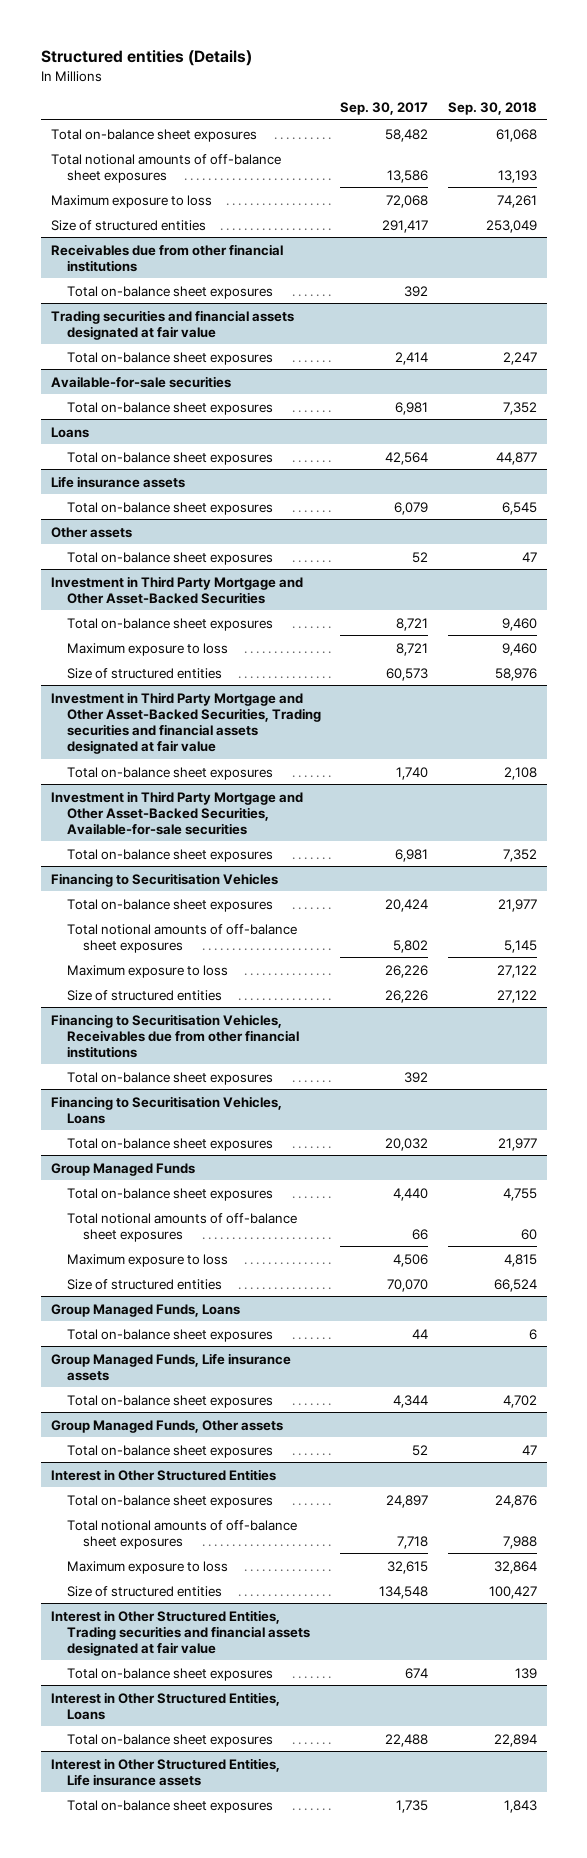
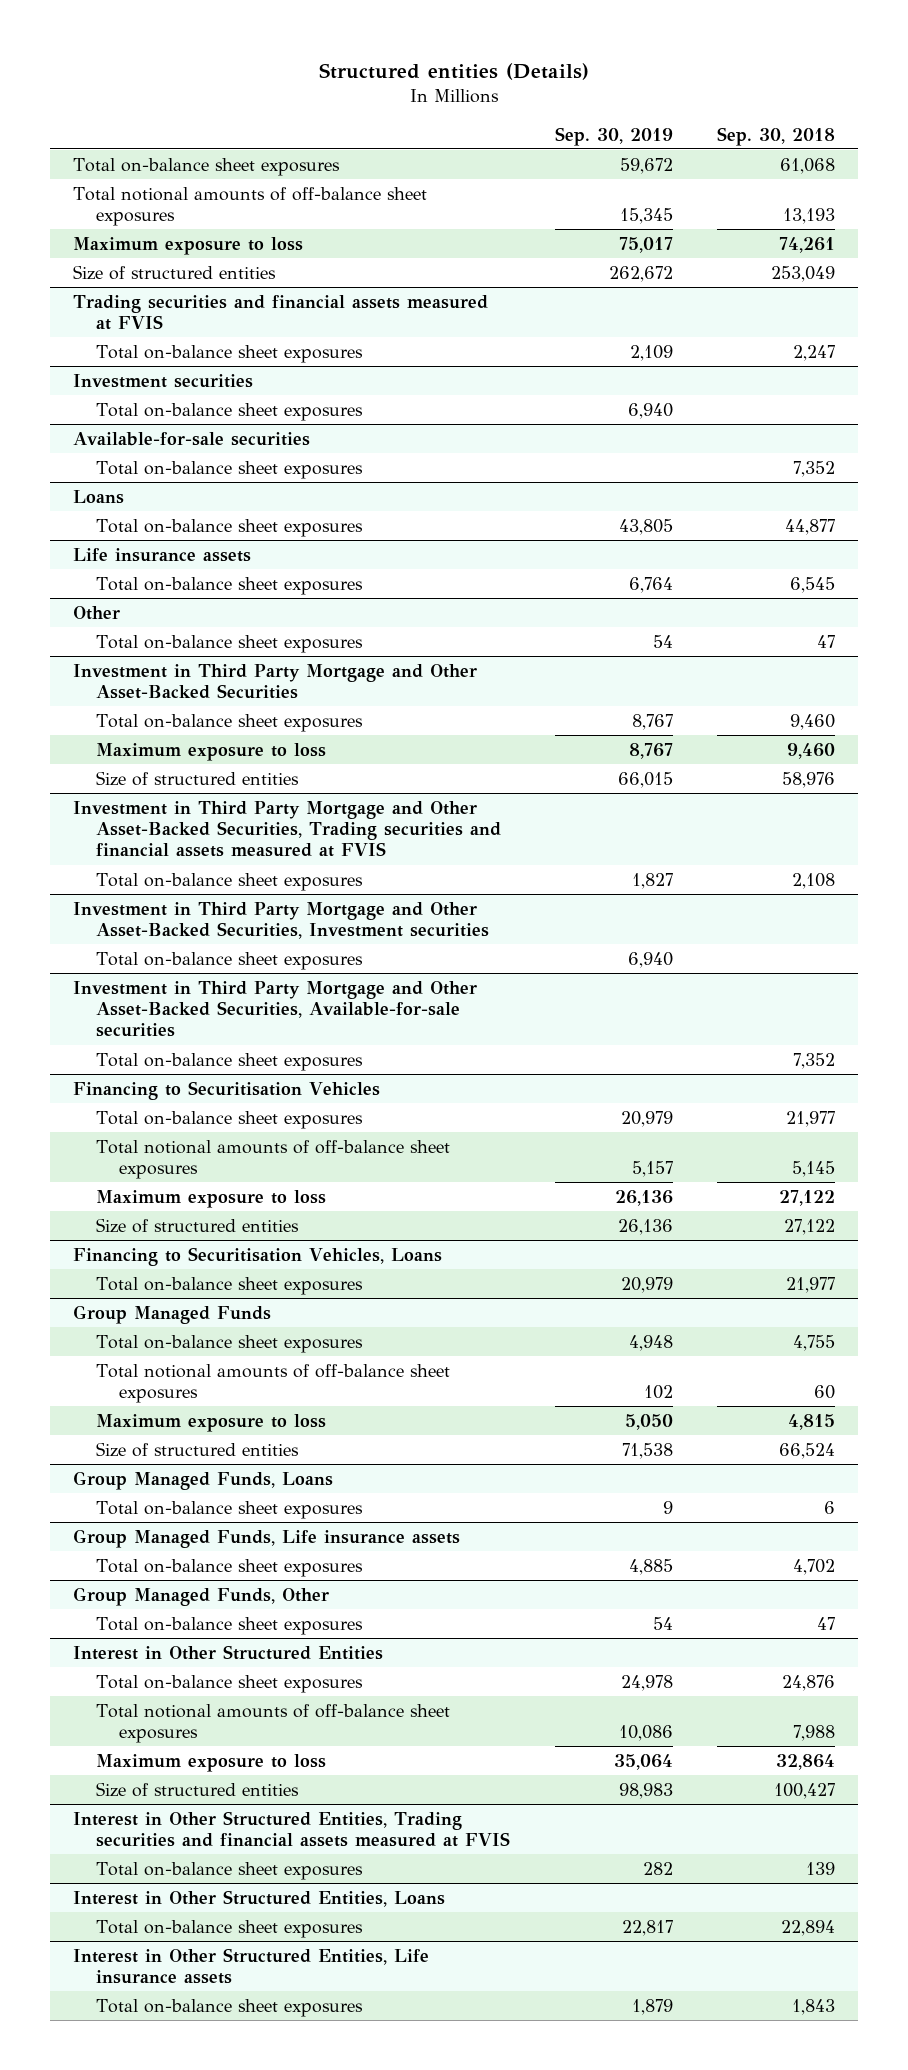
- | Sep. 30, 2017 | Sep. 30, 2018
+ | Sep. 30, 2019 | Sep. 30, 2018
- Receivables due from other financial institutions
- Total on-balance sheet exposures | 392 |
- Trading securities and financial assets designated at fair value
+ Trading securities and financial assets measured at FVIS
+ Investment securities
+ Total on-balance sheet exposures | 6,940 |
- Other assets
+ Other
- Investment in Third Party Mortgage and Other Asset-Backed Securities, Trading securities and financial assets designated at fair value
+ Investment in Third Party Mortgage and Other Asset-Backed Securities, Trading securities and financial assets measured at FVIS
+ Investment in Third Party Mortgage and Other Asset-Backed Securities, Investment securities
+ Total on-balance sheet exposures | 6,940 |
- Financing to Securitisation Vehicles, Receivables due from other financial institutions
- Total on-balance sheet exposures | 392 |
- Group Managed Funds, Other assets
+ Group Managed Funds, Other
- Interest in Other Structured Entities, Trading securities and financial assets designated at fair value
+ Interest in Other Structured Entities, Trading securities and financial assets measured at FVIS

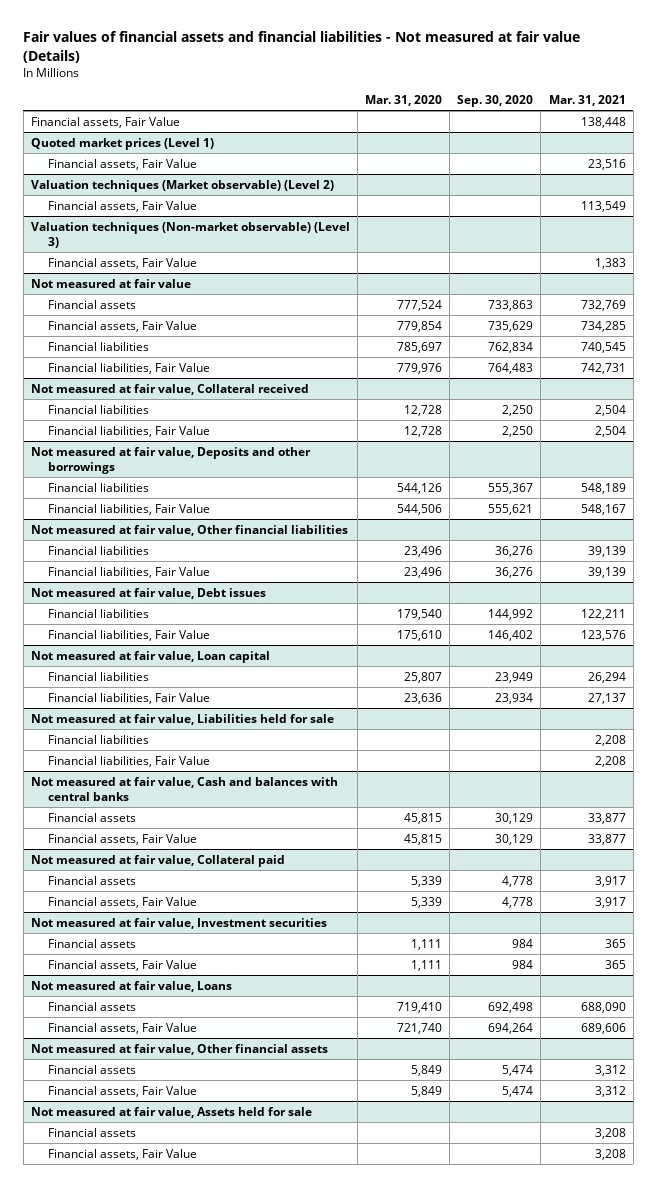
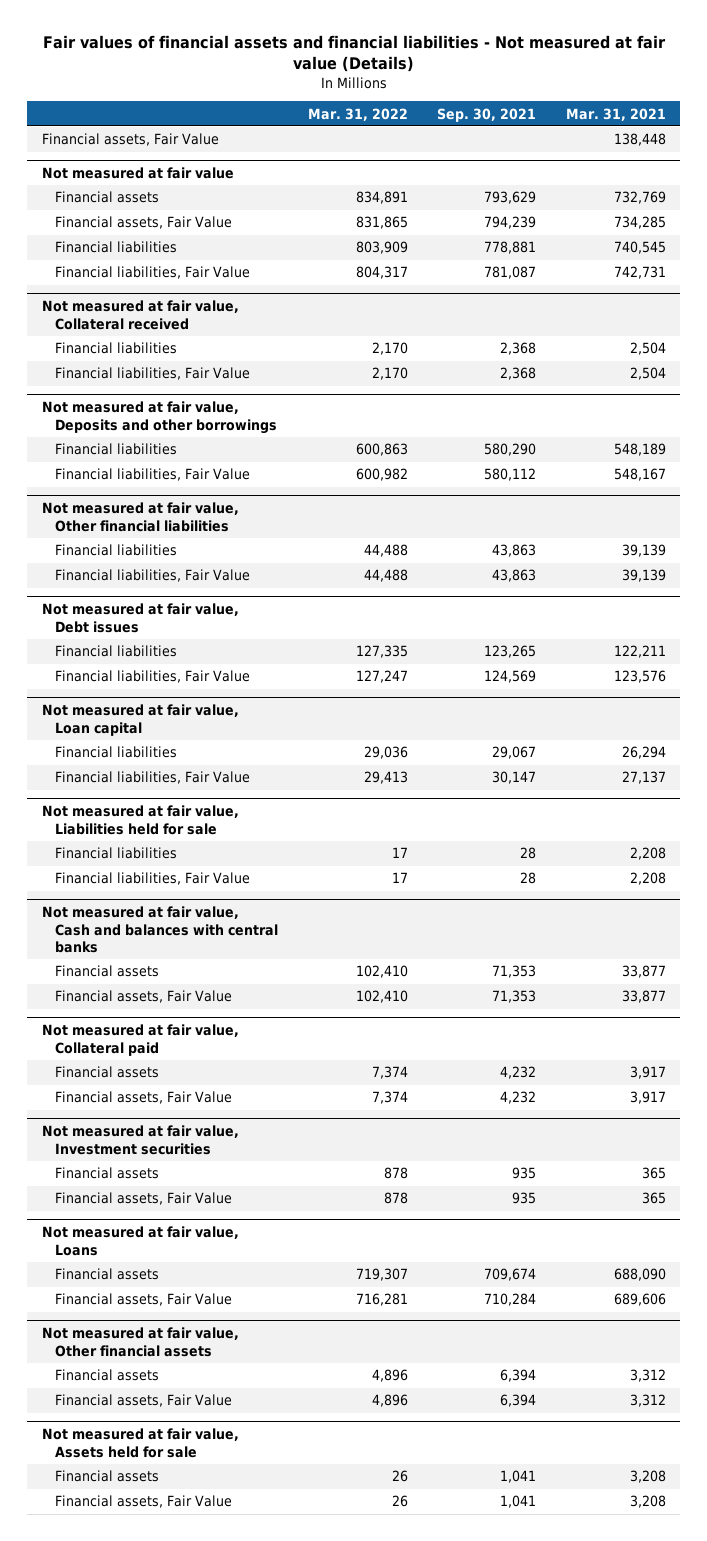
- | Mar. 31, 2020 | Sep. 30, 2020 | Mar. 31, 2021
+ | Mar. 31, 2022 | Sep. 30, 2021 | Mar. 31, 2021
- Quoted market prices (Level 1)
- Financial assets, Fair Value | | | 23,516
- Valuation techniques (Market observable) (Level 2)
- Financial assets, Fair Value | | | 113,549
- Valuation techniques (Non-market observable) (Level 3)
- Financial assets, Fair Value | | | 1,383

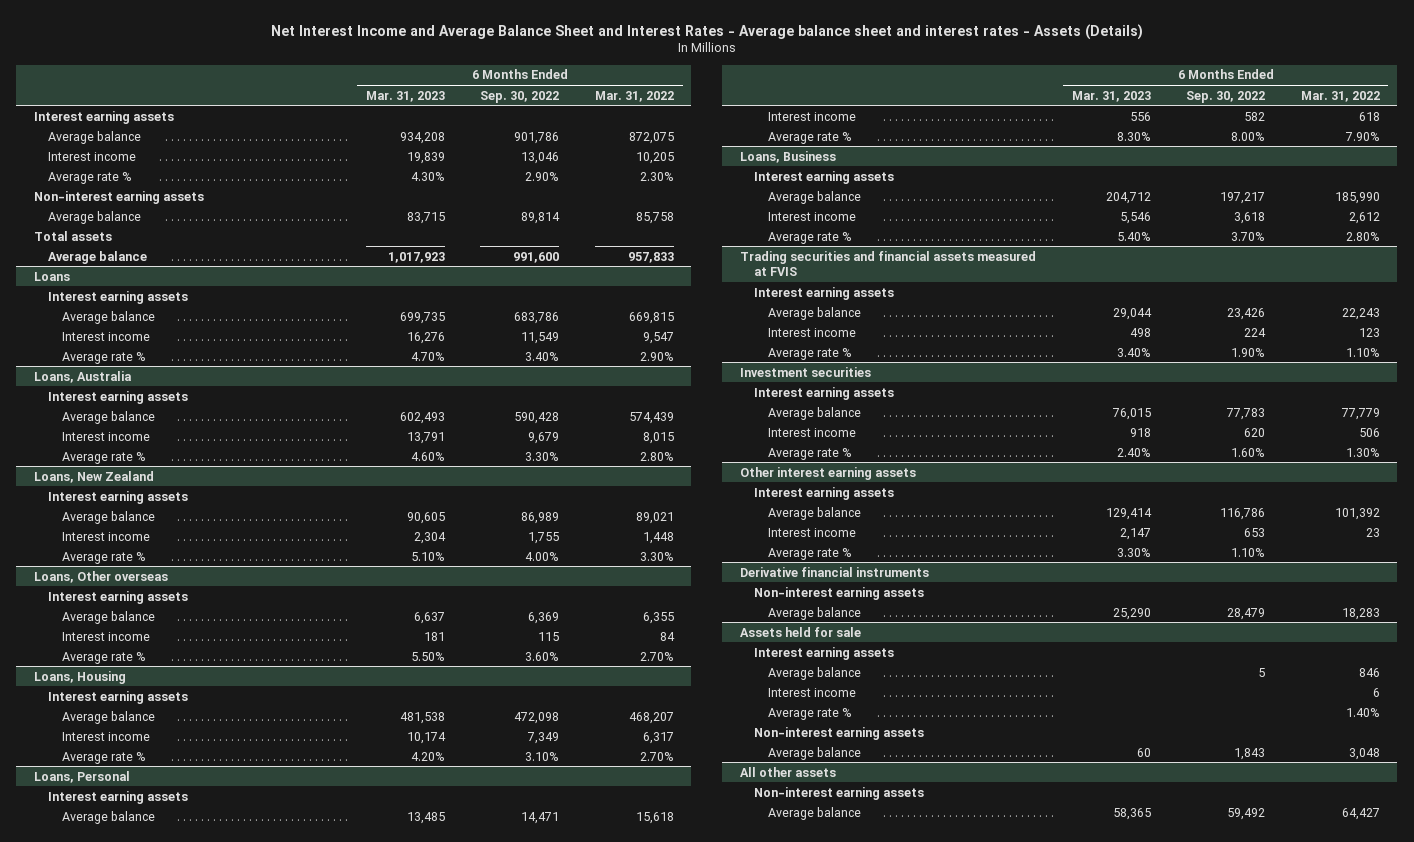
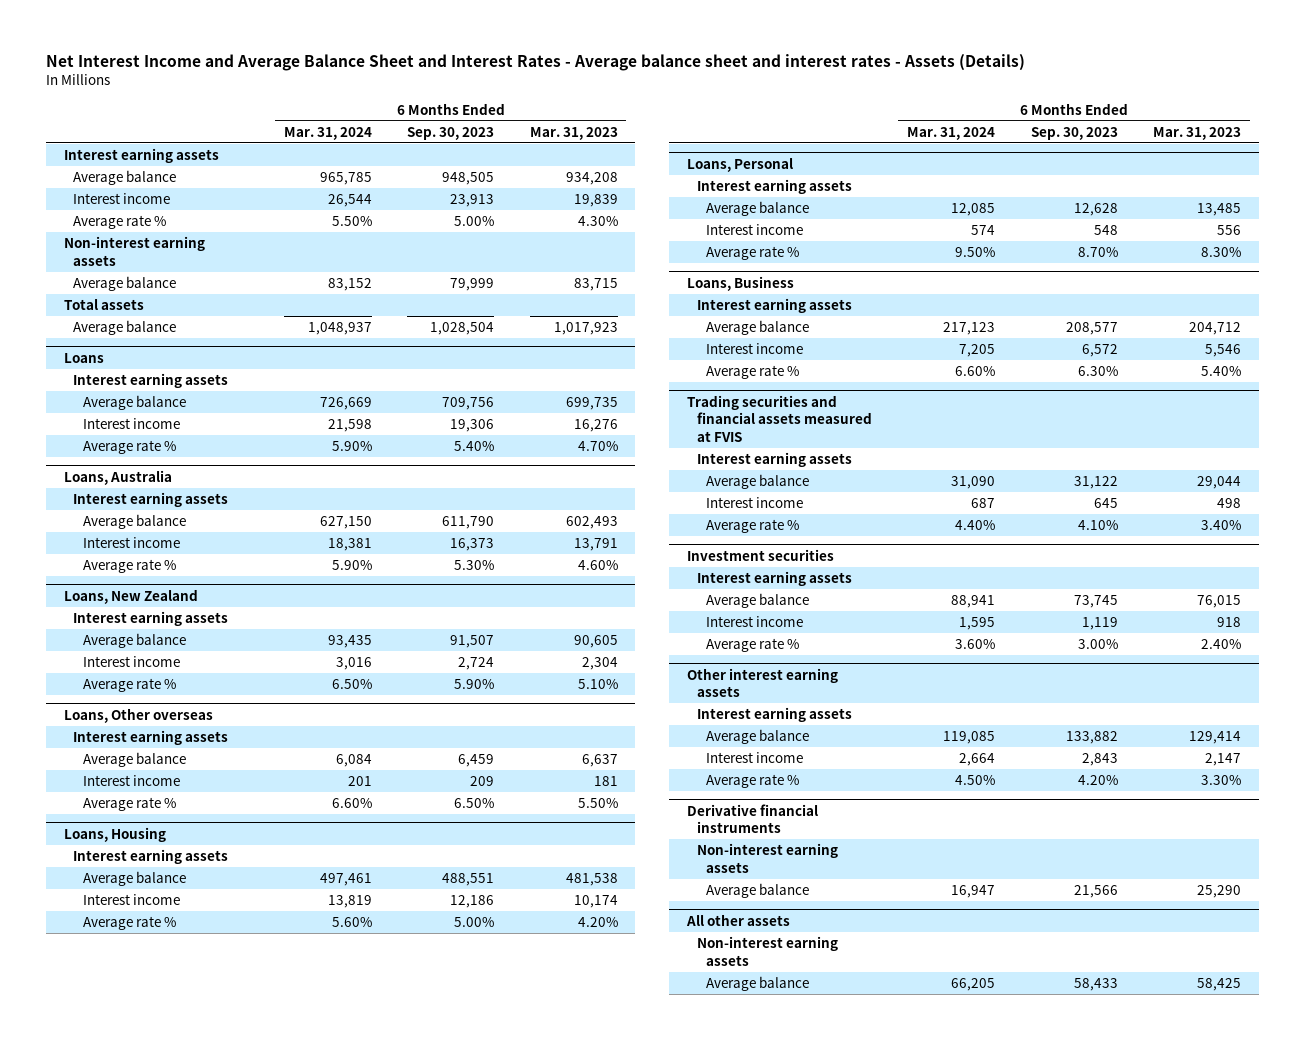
- | 6 Months Ended Mar. 31, 2023 | 6 Months Ended Sep. 30, 2022 | 6 Months Ended Mar. 31, 2022
+ | 6 Months Ended Mar. 31, 2024 | 6 Months Ended Sep. 30, 2023 | 6 Months Ended Mar. 31, 2023
- Assets held for sale
- Interest earning assets
- Average balance | | 5 | 846
- Interest income | | | 6
- Average rate % | | | 1.40%
- Non-interest earning assets
- Average balance | 60 | 1,843 | 3,048
@ All other assets
- Average balance | 58,365 | 59,492 | 64,427
+ Average balance | 66,205 | 58,433 | 58,425

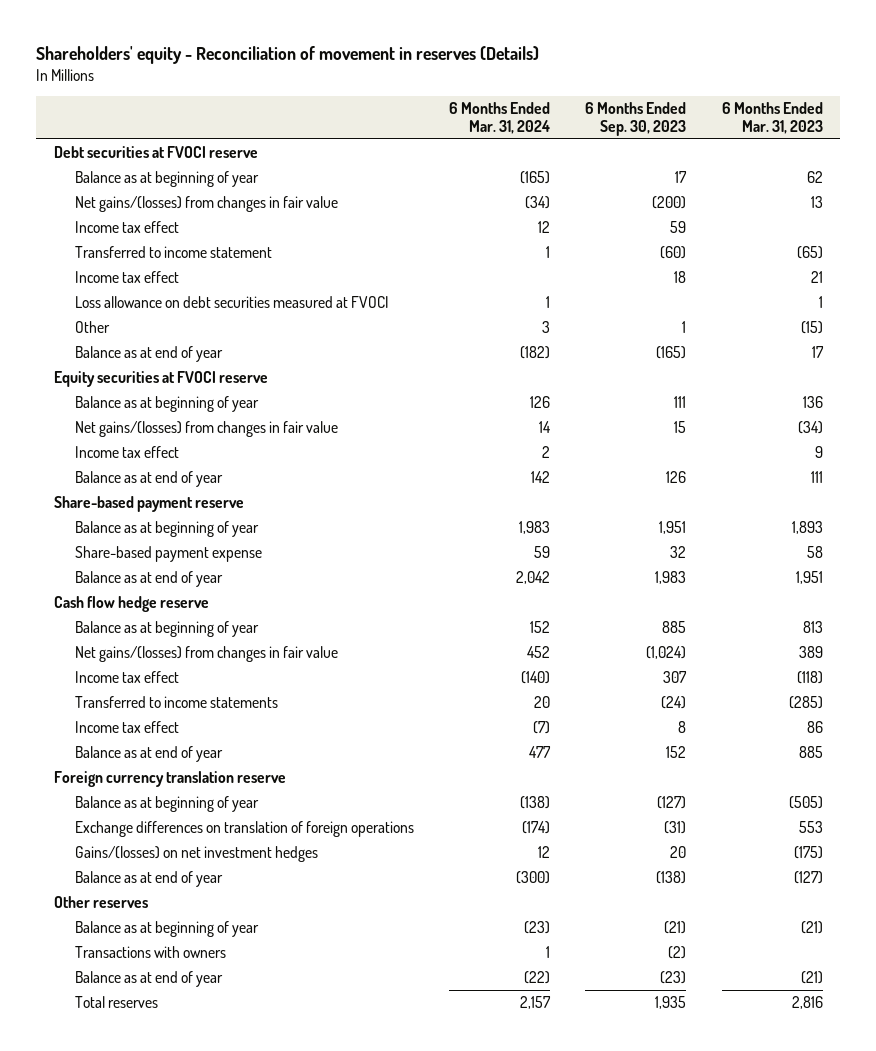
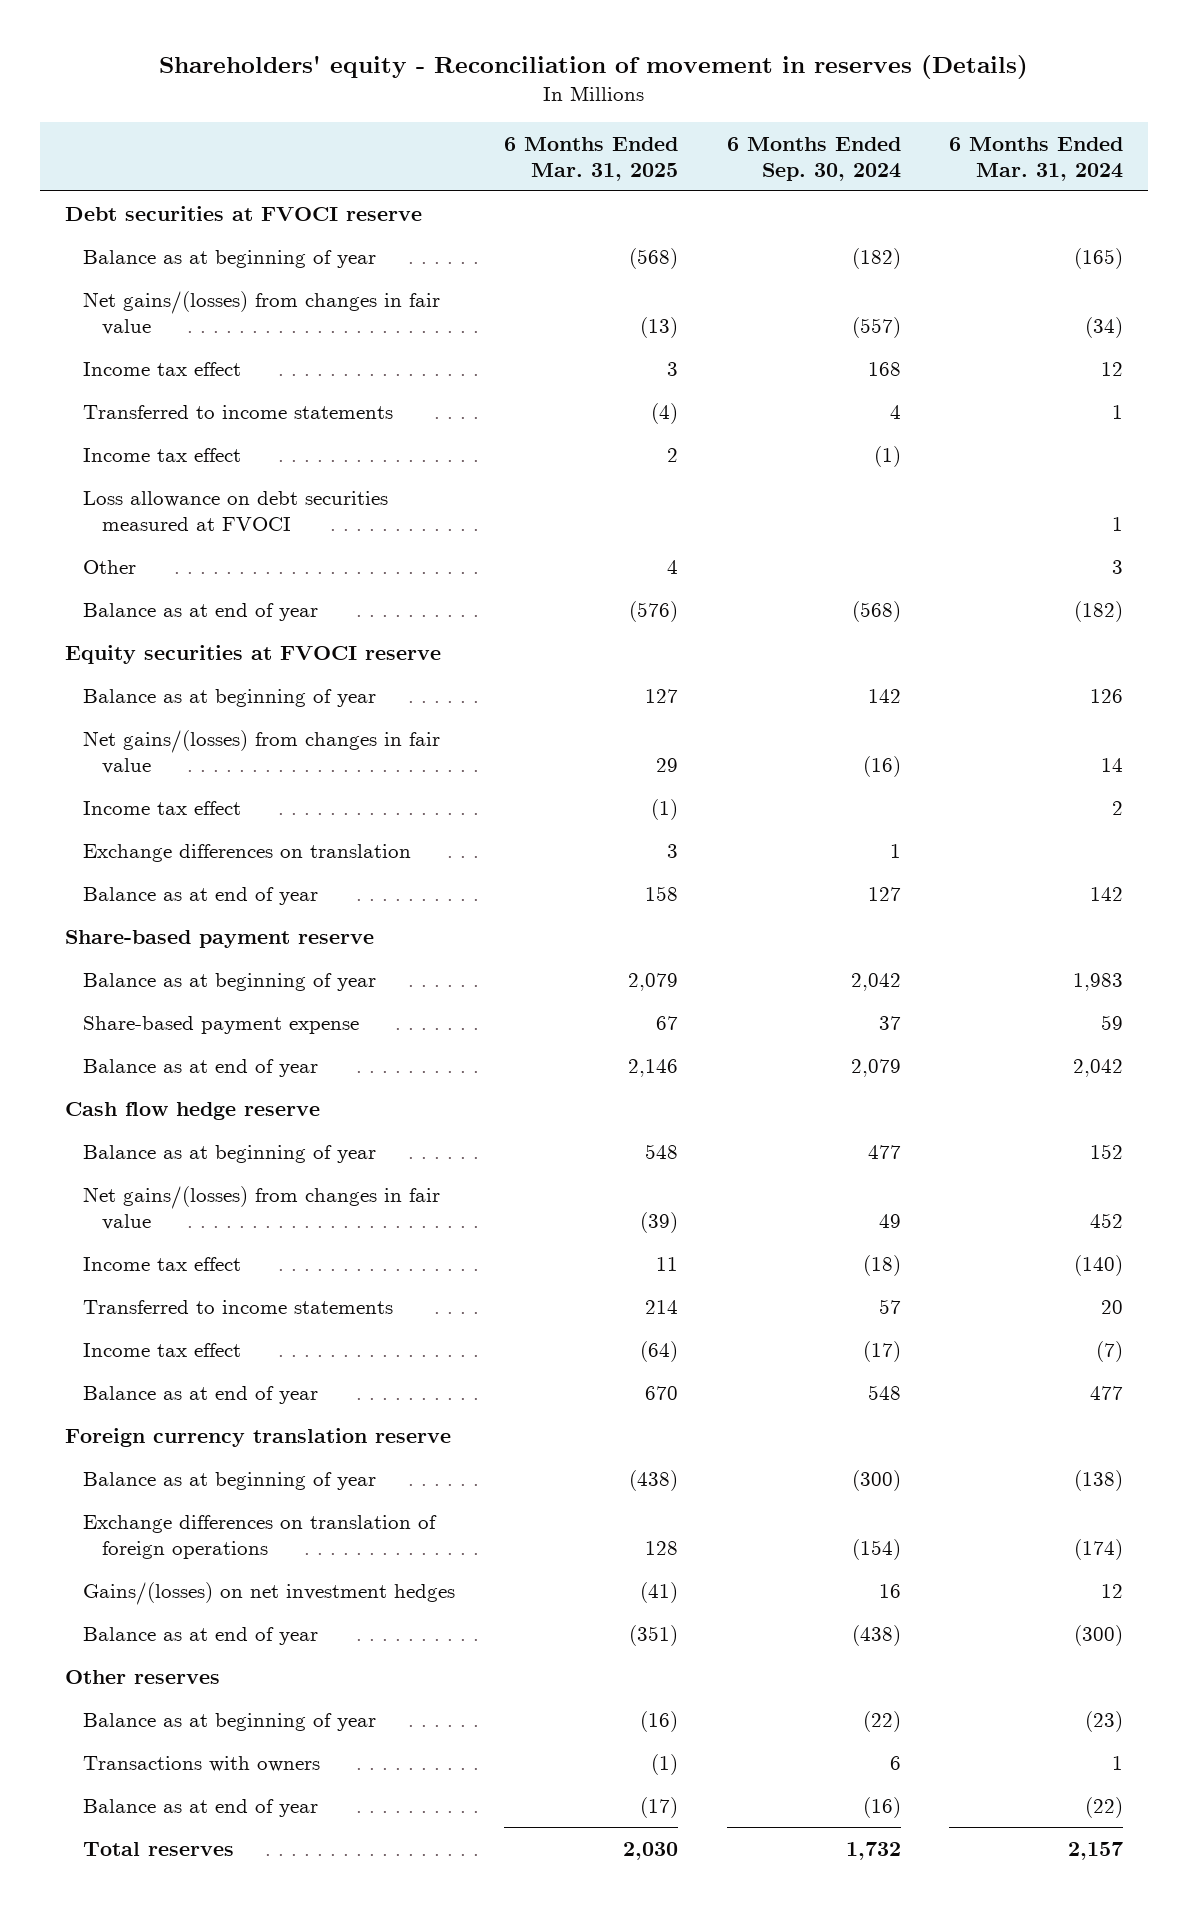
- | 6 Months Ended Mar. 31, 2024 | 6 Months Ended Sep. 30, 2023 | 6 Months Ended Mar. 31, 2023
+ | 6 Months Ended Mar. 31, 2025 | 6 Months Ended Sep. 30, 2024 | 6 Months Ended Mar. 31, 2024
- Transferred to income statement | 1 | (60) | (65)
+ Transferred to income statements | (4) | 4 | 1
+ Exchange differences on translation | 3 | 1 |

